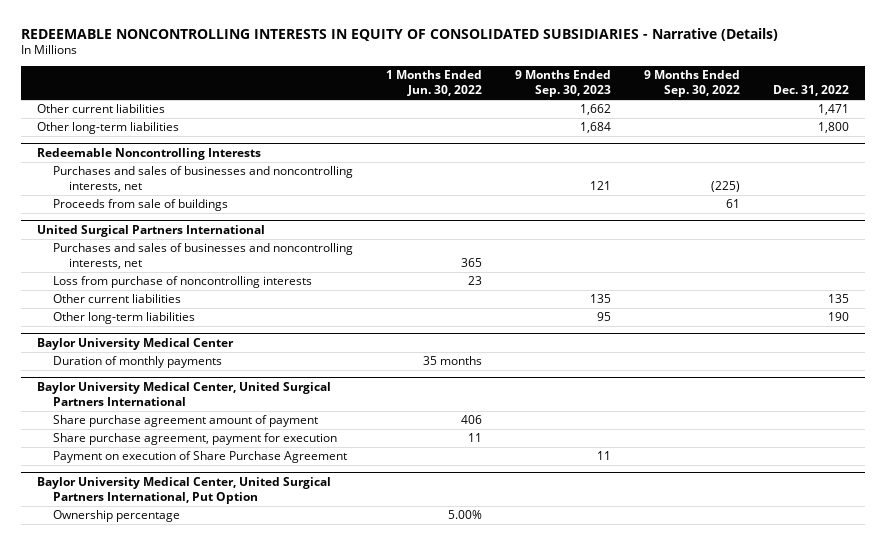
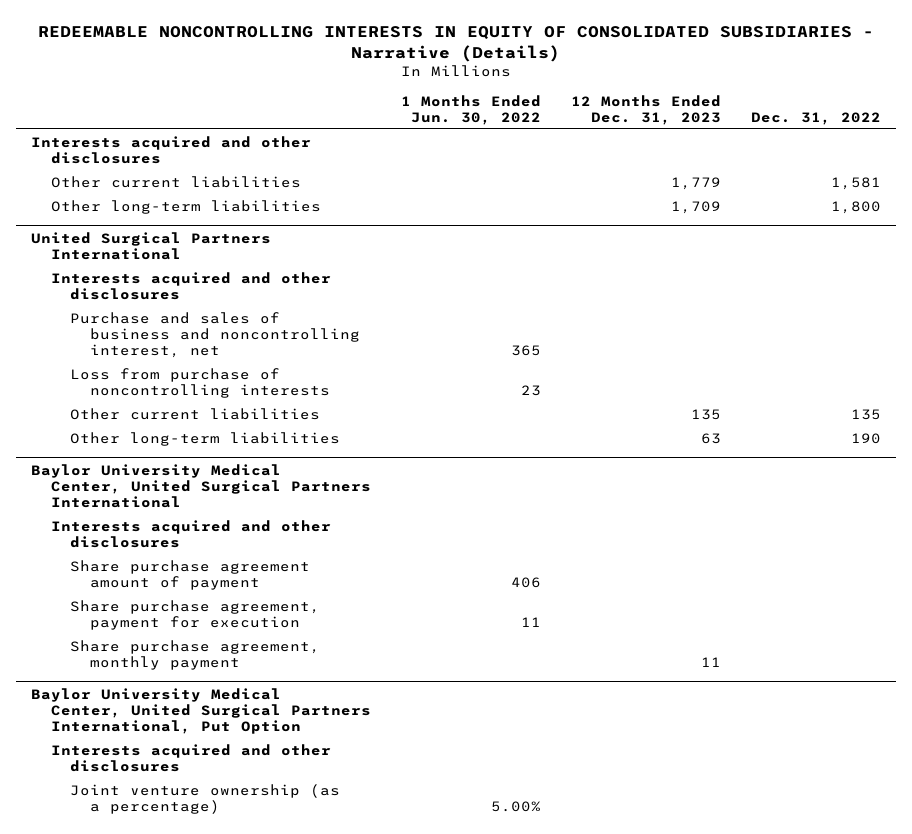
- | 1 Months Ended Jun. 30, 2022 | 9 Months Ended Sep. 30, 2023 | 9 Months Ended Sep. 30, 2022 | Dec. 31, 2022
+ | 1 Months Ended Jun. 30, 2022 | 12 Months Ended Dec. 31, 2023 | Dec. 31, 2022
- Other current liabilities | | 1,662 | | 1,471
+ Interests acquired and other disclosures
+ Other current liabilities | | 1,779 | 1,581
- Redeemable Noncontrolling Interests
- Purchases and sales of businesses and noncontrolling interests, net | | 121 | (225) |
- Proceeds from sale of buildings | | | 61 |
@ United Surgical Partners International
- Purchases and sales of businesses and noncontrolling interests, net | 365 | | |
+ Interests acquired and other disclosures
+ Purchase and sales of business and noncontrolling interest, net | 365 | |
- Baylor University Medical Center
- Duration of monthly payments | 35 months | | |
@ Baylor University Medical Center, United Surgical Partners International
+ Interests acquired and other disclosures
- Payment on execution of Share Purchase Agreement | | 11 | |
+ Share purchase agreement, monthly payment | | 11 |
@ Baylor University Medical Center, United Surgical Partners International, Put Option
- Ownership percentage | 5.00% | | |
+ Interests acquired and other disclosures
+ Joint venture ownership (as a percentage) | 5.00% | |

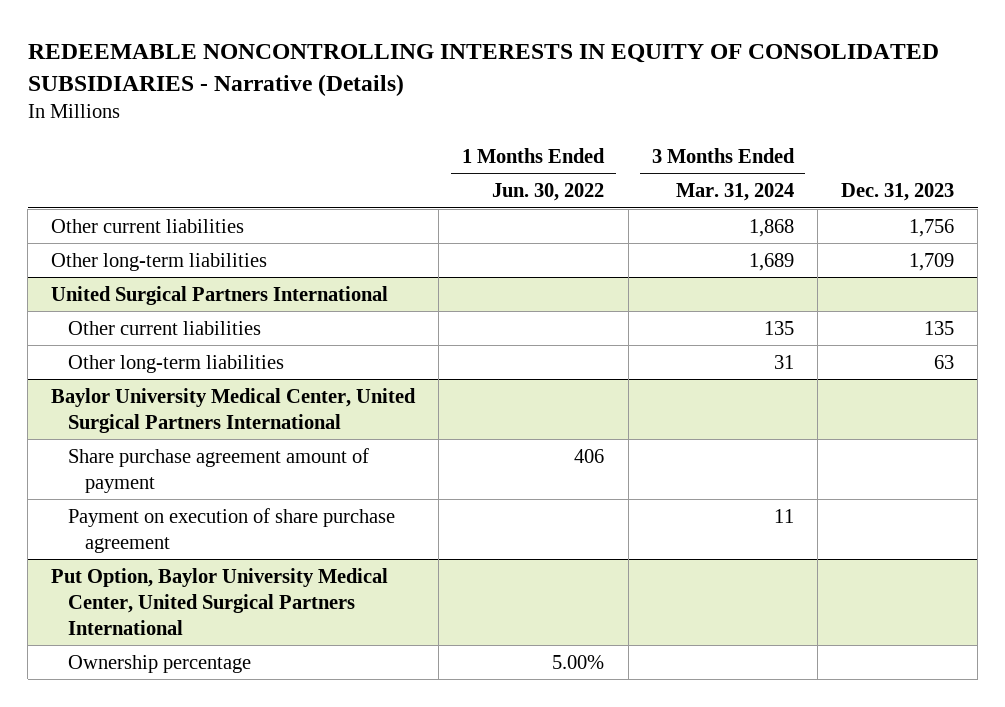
- | 1 Months Ended Jun. 30, 2022 | 12 Months Ended Dec. 31, 2023 | Dec. 31, 2022
+ | 1 Months Ended Jun. 30, 2022 | 3 Months Ended Mar. 31, 2024 | Dec. 31, 2023
- Interests acquired and other disclosures
@ United Surgical Partners International
- Interests acquired and other disclosures
- Purchase and sales of business and noncontrolling interest, net | 365 | |
- Loss from purchase of noncontrolling interests | 23 | |
@ Baylor University Medical Center, United Surgical Partners International
- Interests acquired and other disclosures
- Share purchase agreement, payment for execution | 11 | |
- Share purchase agreement, monthly payment | | 11 |
- Baylor University Medical Center, United Surgical Partners International, Put Option
- Interests acquired and other disclosures
- Joint venture ownership (as a percentage) | 5.00% | |
@ Baylor University Medical Center, United Surgical Partners International
+ Payment on execution of share purchase agreement | | 11 |
+ Put Option, Baylor University Medical Center, United Surgical Partners International
+ Ownership percentage | 5.00% | |

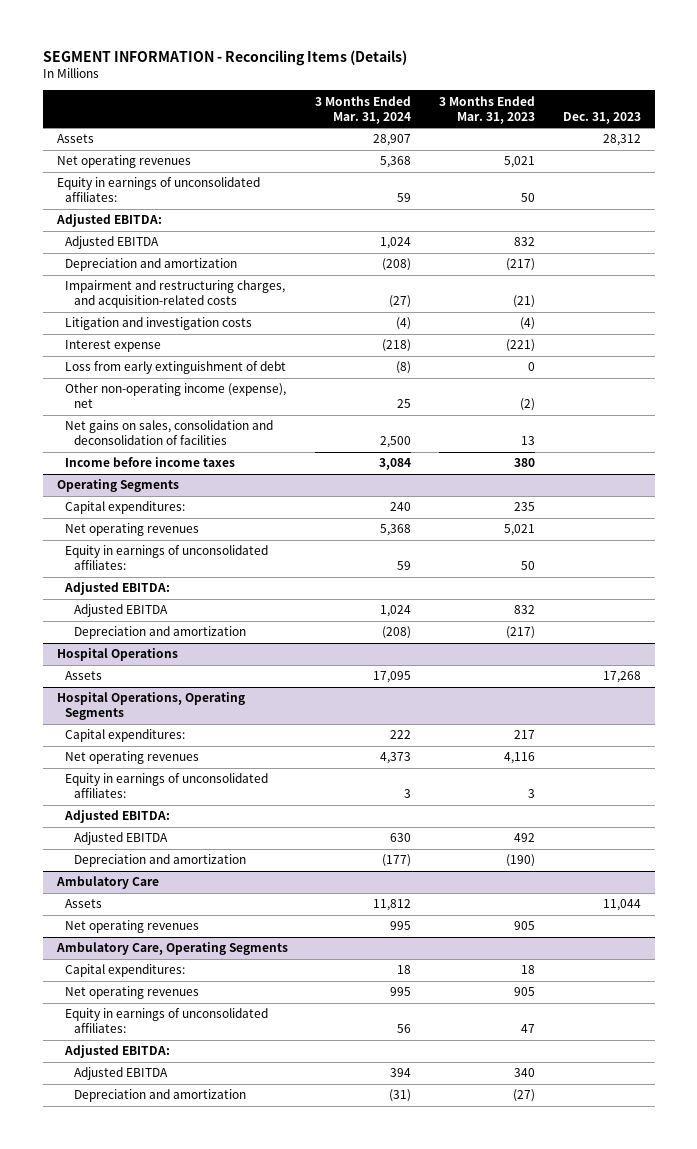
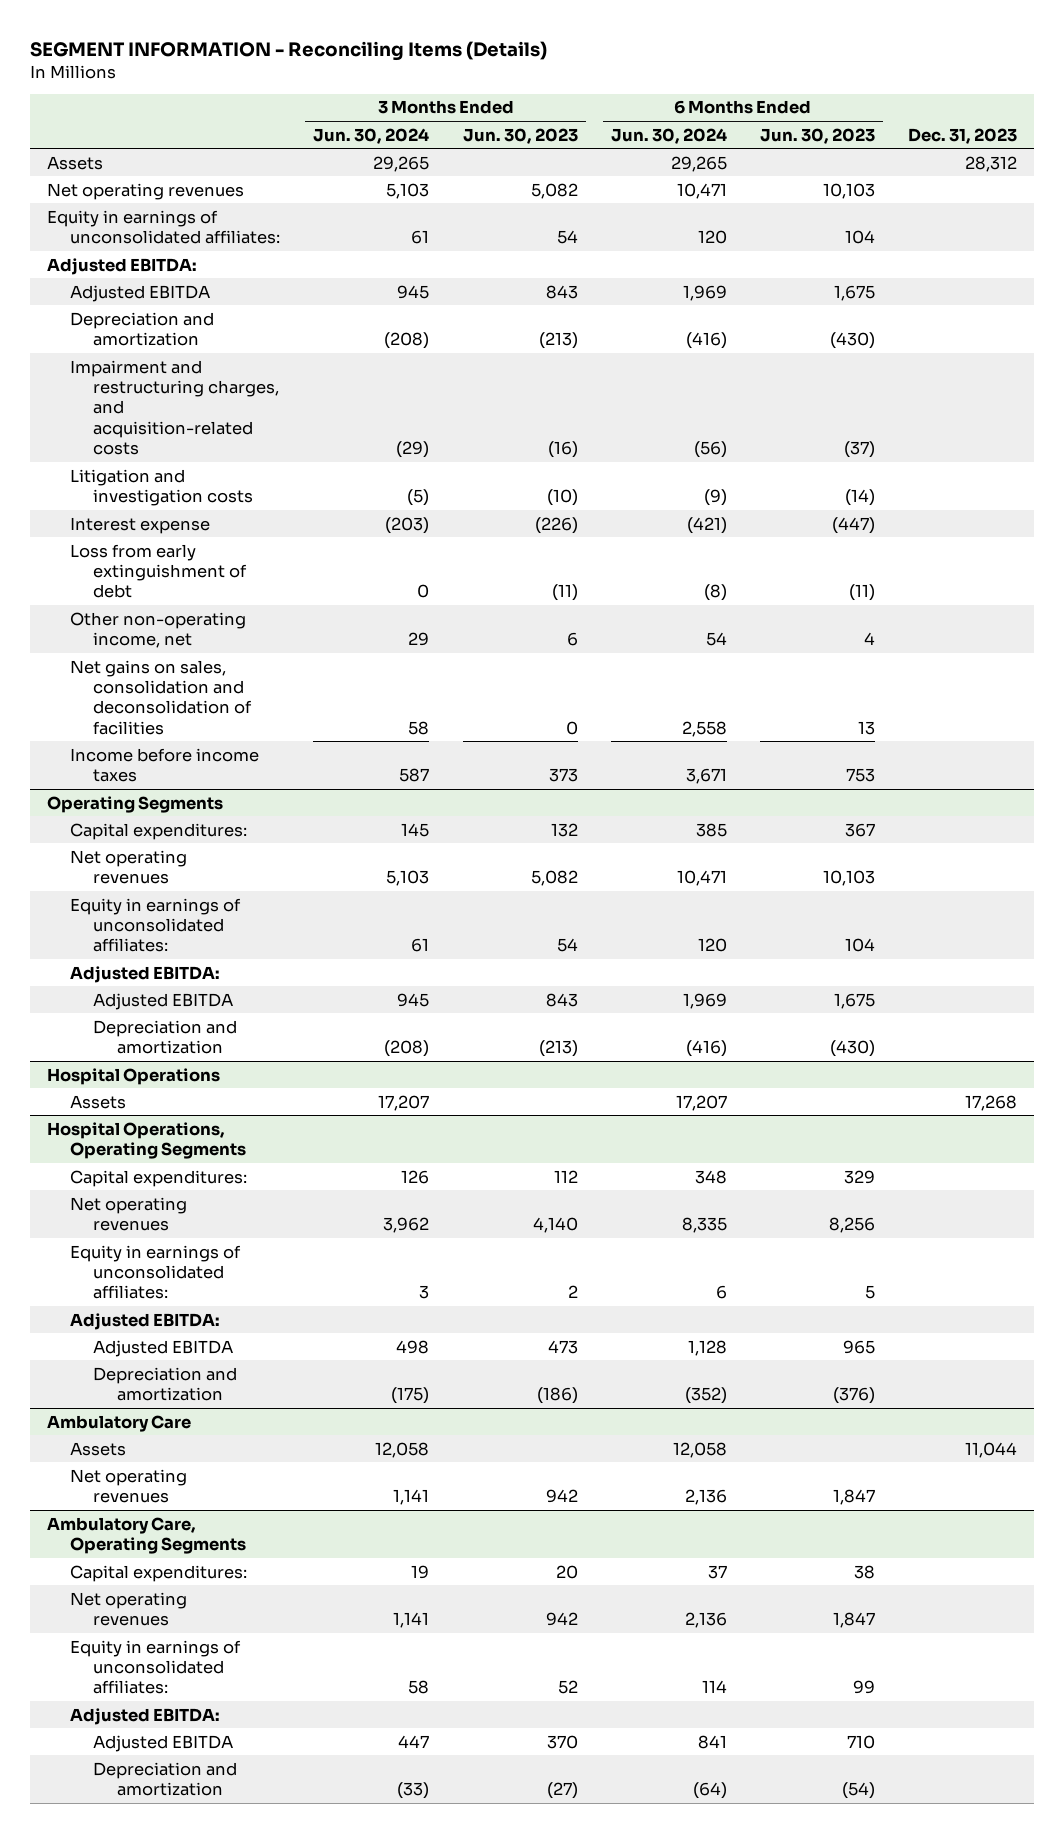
- | 3 Months Ended Mar. 31, 2024 | 3 Months Ended Mar. 31, 2023 | Dec. 31, 2023
+ | 3 Months Ended Jun. 30, 2024 | 3 Months Ended Jun. 30, 2023 | 6 Months Ended Jun. 30, 2024 | 6 Months Ended Jun. 30, 2023 | Dec. 31, 2023
- Other non-operating income (expense), net | 25 | (2) |
+ Other non-operating income, net | 29 | 6 | 54 | 4 |

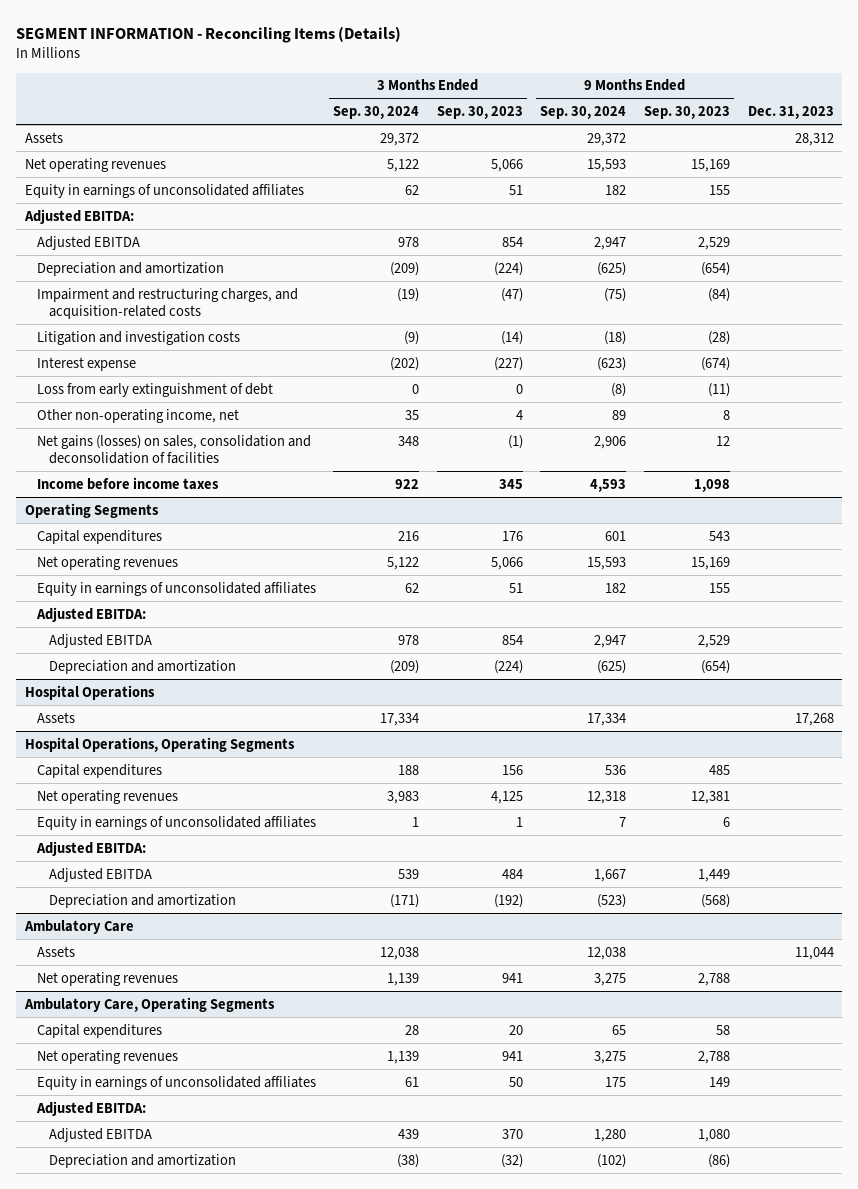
- | 3 Months Ended Jun. 30, 2024 | 3 Months Ended Jun. 30, 2023 | 6 Months Ended Jun. 30, 2024 | 6 Months Ended Jun. 30, 2023 | Dec. 31, 2023
+ | 3 Months Ended Sep. 30, 2024 | 3 Months Ended Sep. 30, 2023 | 9 Months Ended Sep. 30, 2024 | 9 Months Ended Sep. 30, 2023 | Dec. 31, 2023
- Equity in earnings of unconsolidated affiliates: | 61 | 54 | 120 | 104 |
+ Equity in earnings of unconsolidated affiliates | 62 | 51 | 182 | 155 |
- Net gains on sales, consolidation and deconsolidation of facilities | 58 | 0 | 2,558 | 13 |
+ Net gains (losses) on sales, consolidation and deconsolidation of facilities | 348 | (1) | 2,906 | 12 |
@ Operating Segments
- Capital expenditures: | 145 | 132 | 385 | 367 |
+ Capital expenditures | 216 | 176 | 601 | 543 |
- Equity in earnings of unconsolidated affiliates: | 61 | 54 | 120 | 104 |
+ Equity in earnings of unconsolidated affiliates | 62 | 51 | 182 | 155 |
@ Hospital Operations, Operating Segments
- Capital expenditures: | 126 | 112 | 348 | 329 |
+ Capital expenditures | 188 | 156 | 536 | 485 |
- Equity in earnings of unconsolidated affiliates: | 3 | 2 | 6 | 5 |
+ Equity in earnings of unconsolidated affiliates | 1 | 1 | 7 | 6 |
@ Ambulatory Care, Operating Segments
- Capital expenditures: | 19 | 20 | 37 | 38 |
+ Capital expenditures | 28 | 20 | 65 | 58 |
- Equity in earnings of unconsolidated affiliates: | 58 | 52 | 114 | 99 |
+ Equity in earnings of unconsolidated affiliates | 61 | 50 | 175 | 149 |

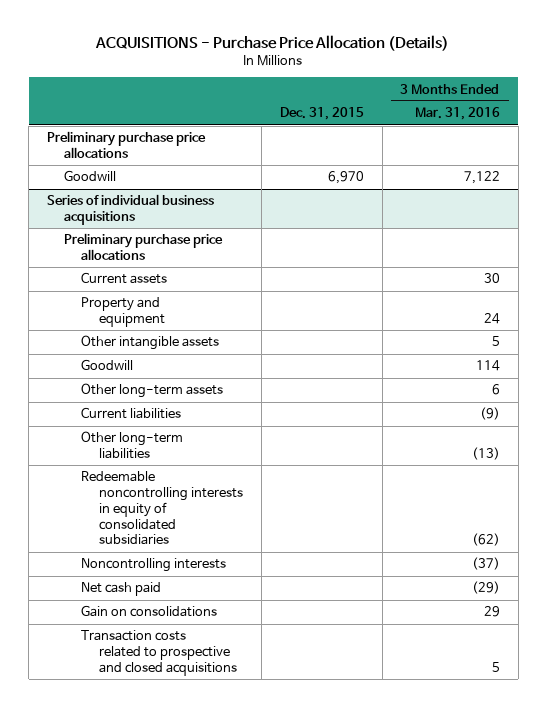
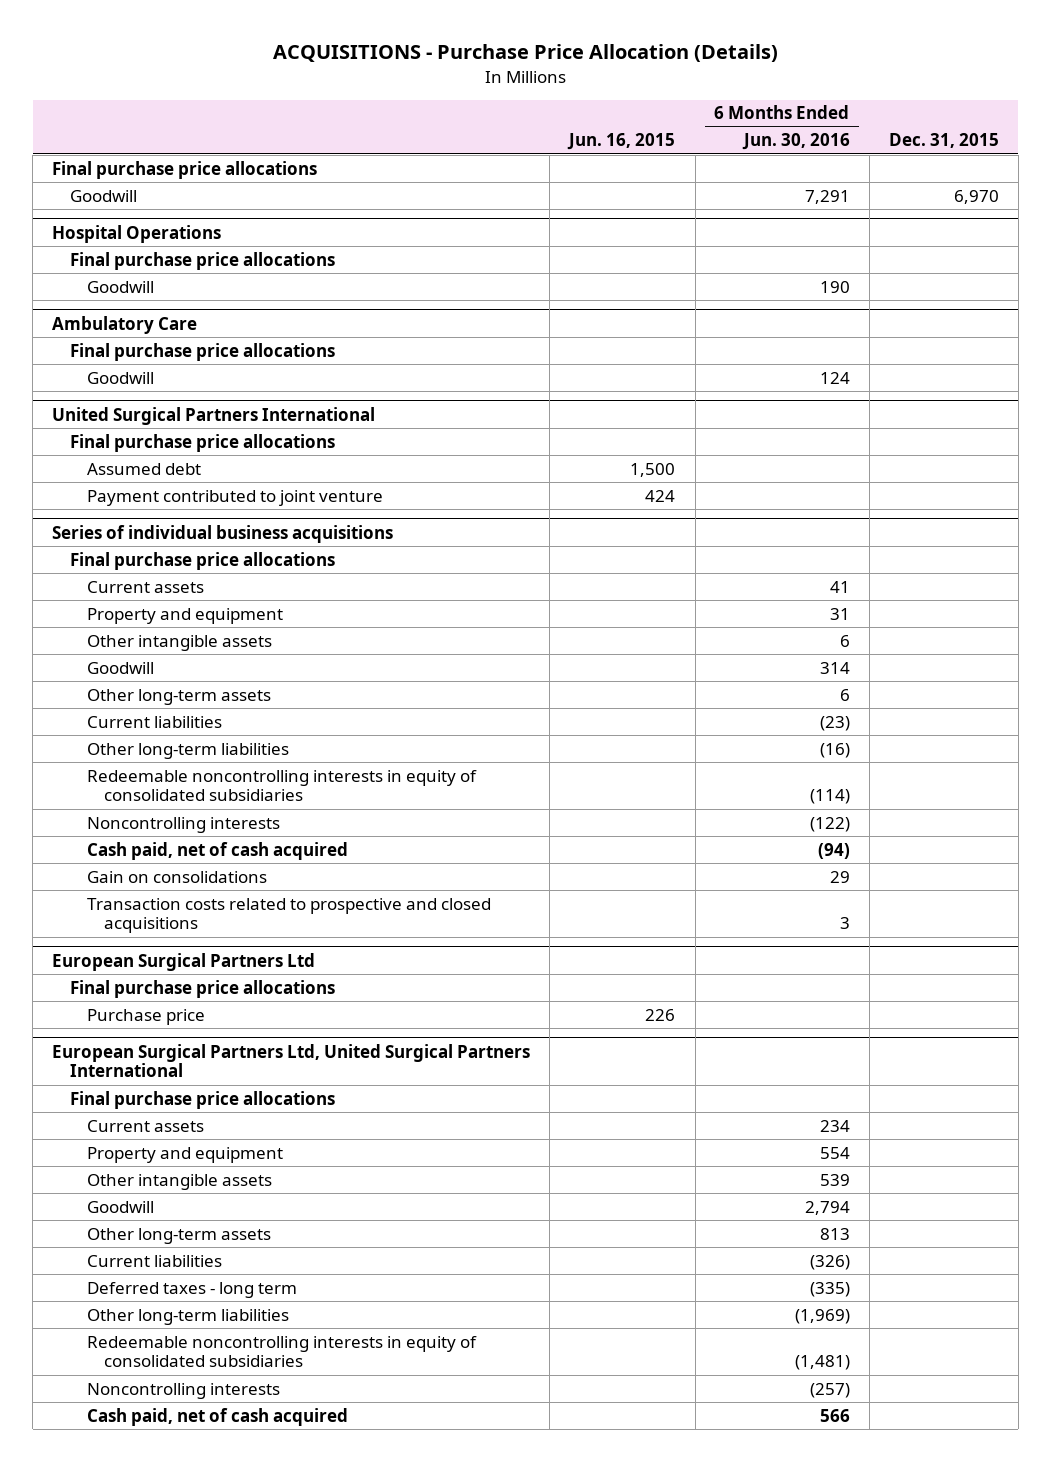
- | Dec. 31, 2015 | 3 Months Ended Mar. 31, 2016
+ | Jun. 16, 2015 | 6 Months Ended Jun. 30, 2016 | Dec. 31, 2015
- Preliminary purchase price allocations
+ Final purchase price allocations
+ Hospital Operations
+ Final purchase price allocations
+ Goodwill | | 190 |
+ Ambulatory Care
+ Final purchase price allocations
+ Goodwill | | 124 |
+ United Surgical Partners International
+ Final purchase price allocations
+ Assumed debt | 1,500 | |
+ Payment contributed to joint venture | 424 | |
@ Series of individual business acquisitions
- Preliminary purchase price allocations
+ Final purchase price allocations
- Net cash paid | | (29)
+ Cash paid, net of cash acquired | | (94) |
+ European Surgical Partners Ltd
+ Final purchase price allocations
+ Purchase price | 226 | |
+ European Surgical Partners Ltd, United Surgical Partners International
+ Final purchase price allocations
+ Current assets | | 234 |
+ Property and equipment | | 554 |
+ Other intangible assets | | 539 |
+ Goodwill | | 2,794 |
+ Other long-term assets | | 813 |
+ Current liabilities | | (326) |
+ Deferred taxes - long term | | (335) |
+ Other long-term liabilities | | (1,969) |
+ Redeemable noncontrolling interests in equity of consolidated subsidiaries | | (1,481) |
+ Noncontrolling interests | | (257) |
+ Cash paid, net of cash acquired | | 566 |

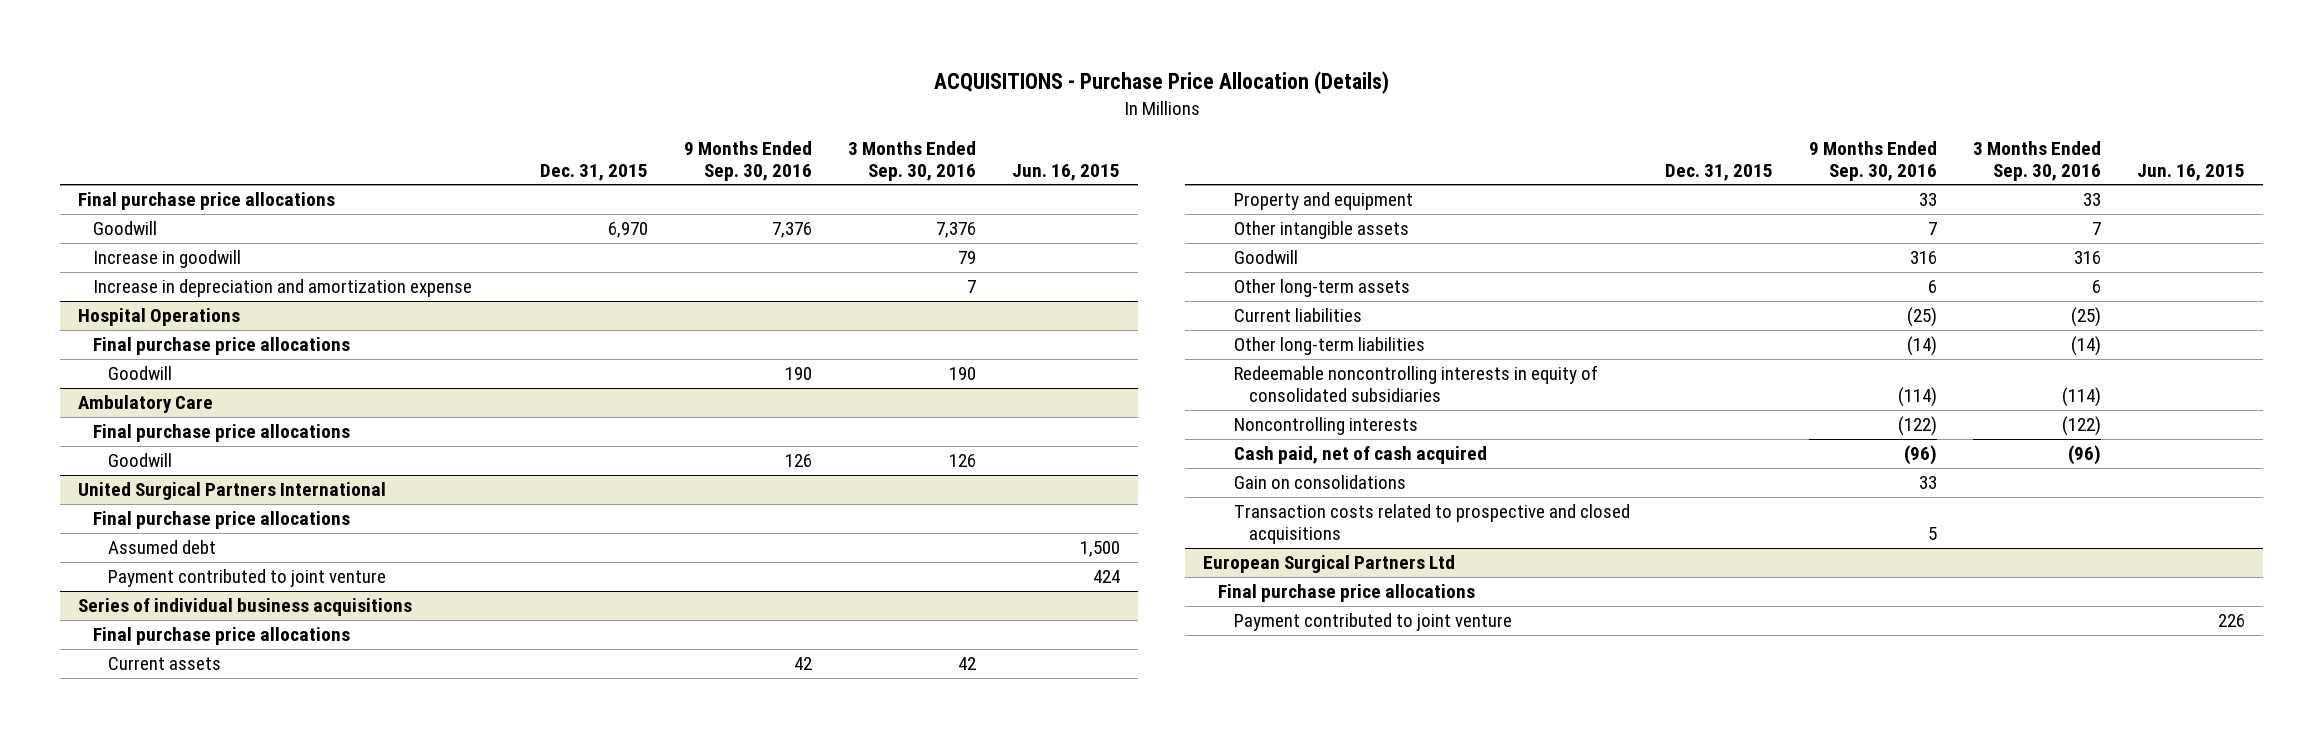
- | Jun. 16, 2015 | 6 Months Ended Jun. 30, 2016 | Dec. 31, 2015
+ | Dec. 31, 2015 | 9 Months Ended Sep. 30, 2016 | 3 Months Ended Sep. 30, 2016 | Jun. 16, 2015
+ Increase in goodwill | | | 79 |
+ Increase in depreciation and amortization expense | | | 7 |
@ European Surgical Partners Ltd
- Purchase price | 226 | |
- European Surgical Partners Ltd, United Surgical Partners International
- Final purchase price allocations
- Current assets | | 234 |
- Property and equipment | | 554 |
- Other intangible assets | | 539 |
- Goodwill | | 2,794 |
- Other long-term assets | | 813 |
- Current liabilities | | (326) |
- Deferred taxes - long term | | (335) |
- Other long-term liabilities | | (1,969) |
- Redeemable noncontrolling interests in equity of consolidated subsidiaries | | (1,481) |
- Noncontrolling interests | | (257) |
- Cash paid, net of cash acquired | | 566 |
@ European Surgical Partners Ltd
+ Payment contributed to joint venture | | | | 226

